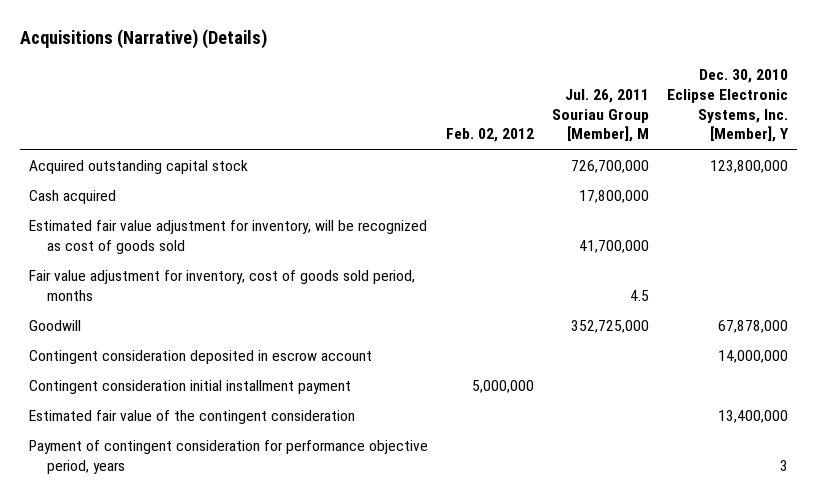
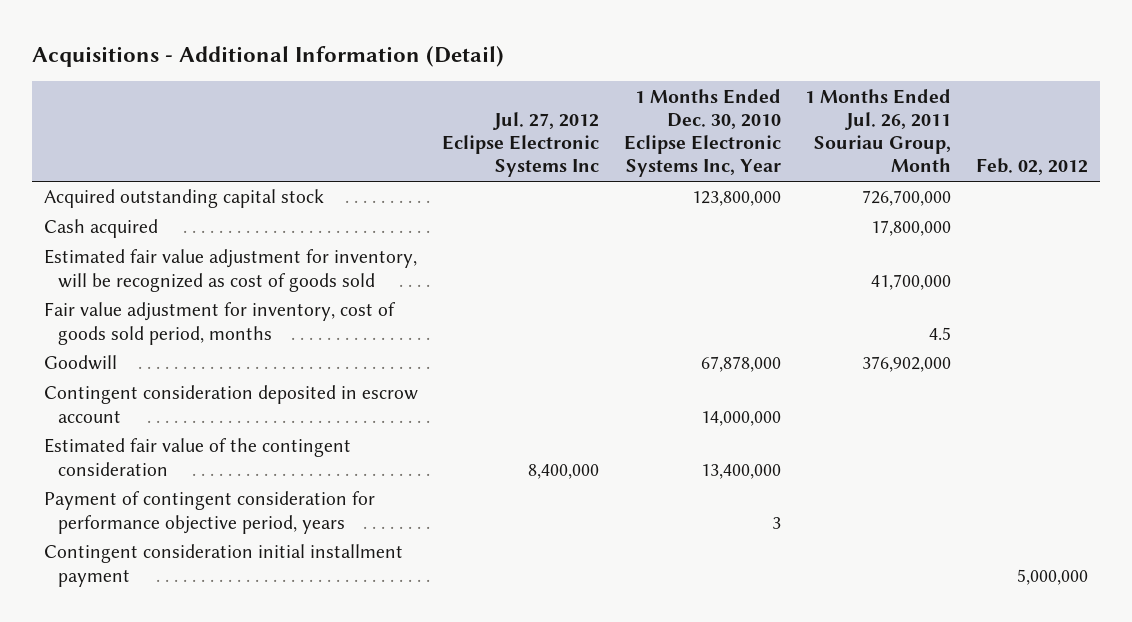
- Acquisitions (Narrative) (Details)
+ Acquisitions - Additional Information (Detail)
- | Feb. 02, 2012 | Jul. 26, 2011 Souriau Group [Member], M | Dec. 30, 2010 Eclipse Electronic Systems, Inc. [Member], Y
+ | Jul. 27, 2012 Eclipse Electronic Systems Inc | 1 Months Ended Dec. 30, 2010 Eclipse Electronic Systems Inc, Year | 1 Months Ended Jul. 26, 2011 Souriau Group, Month | Feb. 02, 2012
moved down: Contingent consideration initial installment payment | | | | 5,000,000

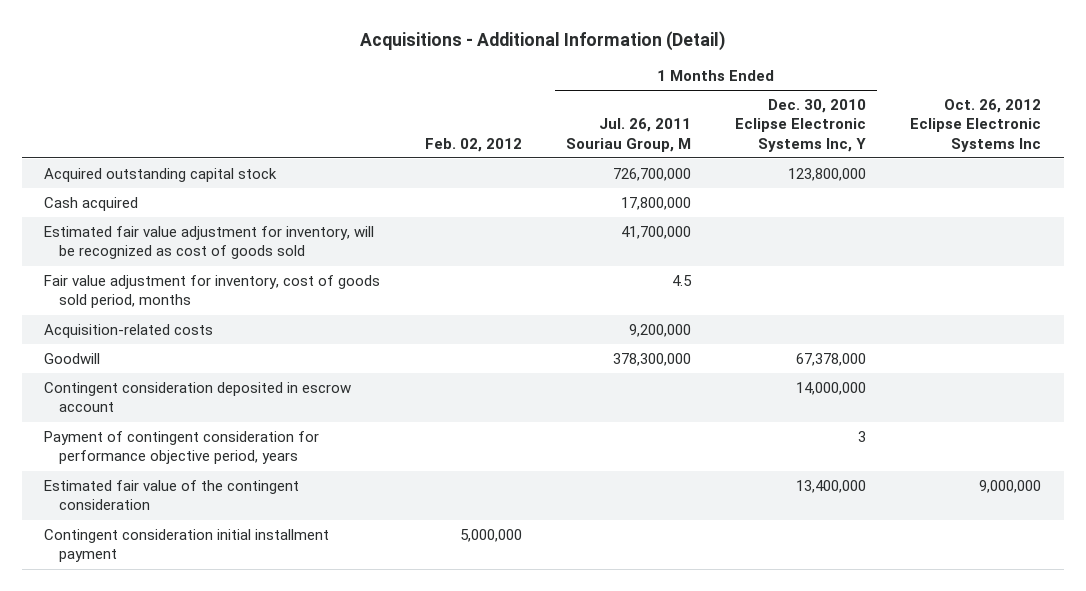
- | Jul. 27, 2012 Eclipse Electronic Systems Inc | 1 Months Ended Dec. 30, 2010 Eclipse Electronic Systems Inc, Year | 1 Months Ended Jul. 26, 2011 Souriau Group, Month | Feb. 02, 2012
+ | Feb. 02, 2012 | 1 Months Ended Jul. 26, 2011 Souriau Group, M | 1 Months Ended Dec. 30, 2010 Eclipse Electronic Systems Inc, Y | Oct. 26, 2012 Eclipse Electronic Systems Inc
+ Acquisition-related costs | | 9,200,000 | |
moved down: Estimated fair value of the contingent consideration | | | 13,400,000 | 9,000,000

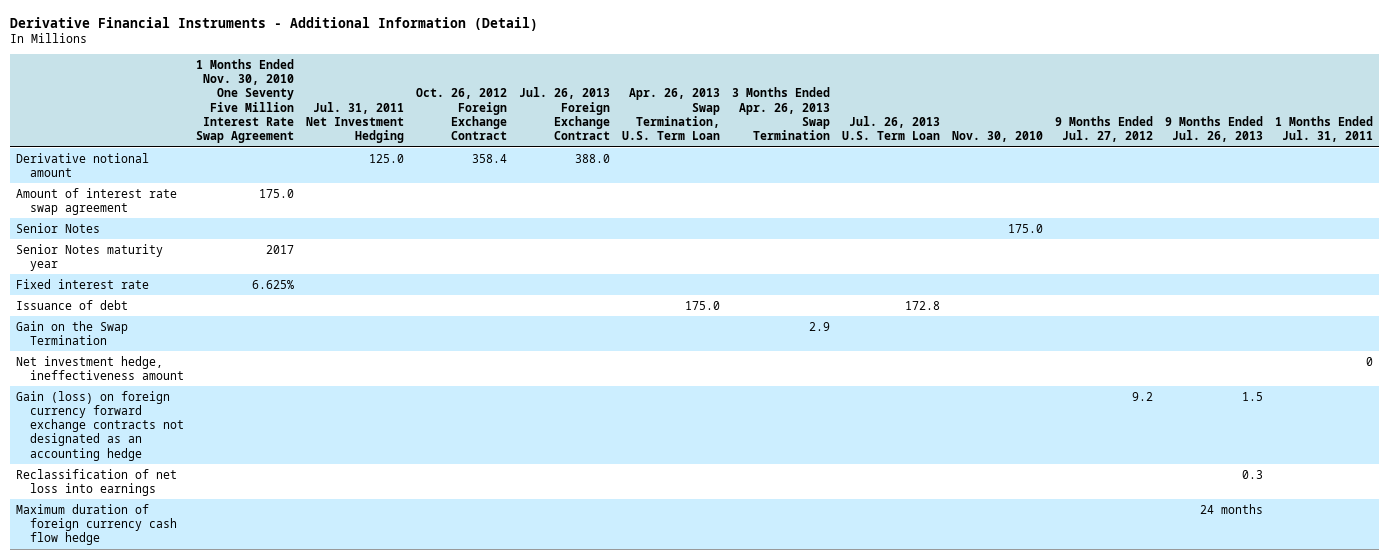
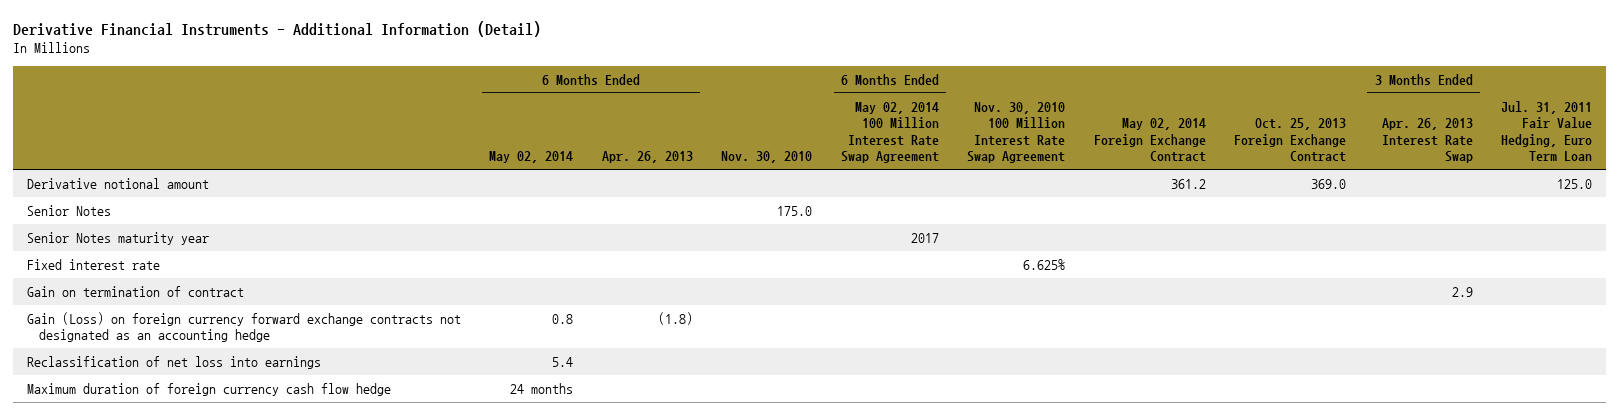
- | 1 Months Ended Nov. 30, 2010 One Seventy Five Million Interest Rate Swap Agreement | Jul. 31, 2011 Net Investment Hedging | Oct. 26, 2012 Foreign Exchange Contract | Jul. 26, 2013 Foreign Exchange Contract | Apr. 26, 2013 Swap Termination, U.S. Term Loan | 3 Months Ended Apr. 26, 2013 Swap Termination | Jul. 26, 2013 U.S. Term Loan | Nov. 30, 2010 | 9 Months Ended Jul. 27, 2012 | 9 Months Ended Jul. 26, 2013 | 1 Months Ended Jul. 31, 2011
+ | 6 Months Ended May 02, 2014 | 6 Months Ended Apr. 26, 2013 | Nov. 30, 2010 | 6 Months Ended May 02, 2014 100 Million Interest Rate Swap Agreement | Nov. 30, 2010 100 Million Interest Rate Swap Agreement | May 02, 2014 Foreign Exchange Contract | Oct. 25, 2013 Foreign Exchange Contract | 3 Months Ended Apr. 26, 2013 Interest Rate Swap | Jul. 31, 2011 Fair Value Hedging, Euro Term Loan
- Amount of interest rate swap agreement | 175.0 | | | | | | | | | |
- Issuance of debt | | | | | 175.0 | | 172.8 | | | |
- Gain on the Swap Termination | | | | | | 2.9 | | | | |
- Net investment hedge, ineffectiveness amount | | | | | | | | | | | 0
- Gain (loss) on foreign currency forward exchange contracts not designated as an accounting hedge | | | | | | | | | 9.2 | 1.5 |
+ Gain on termination of contract | | | | | | | | 2.9 |
+ Gain (Loss) on foreign currency forward exchange contracts not designated as an accounting hedge | 0.8 | (1.8) | | | | | | |

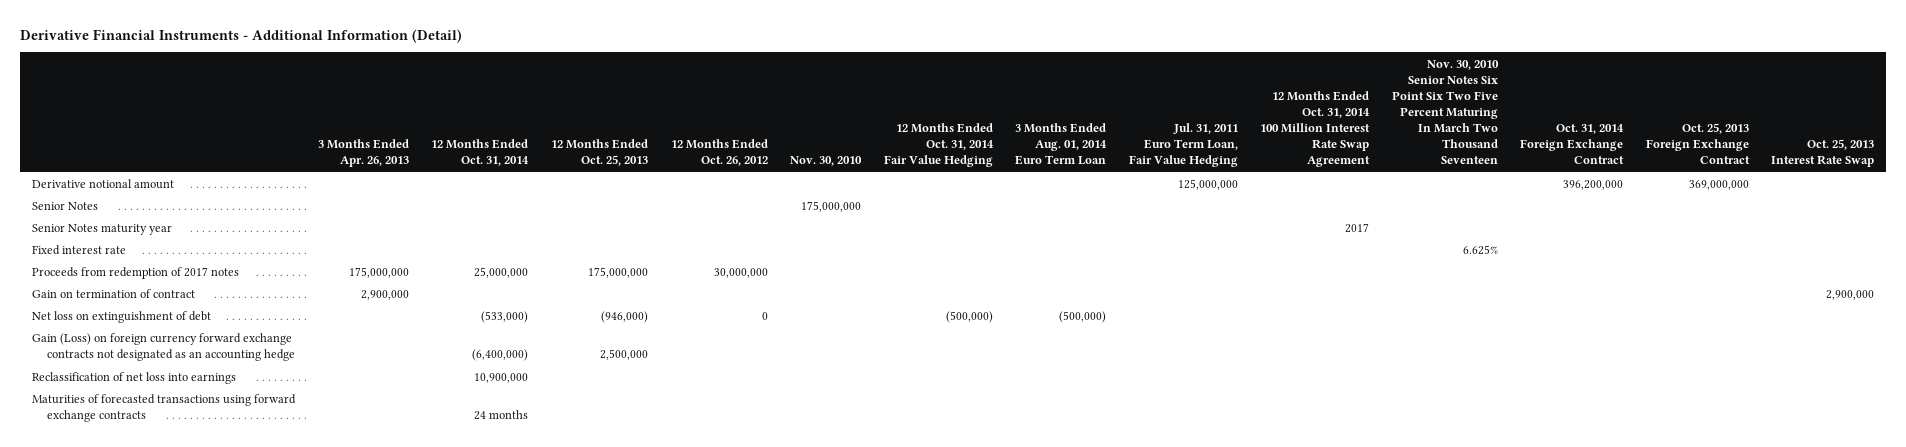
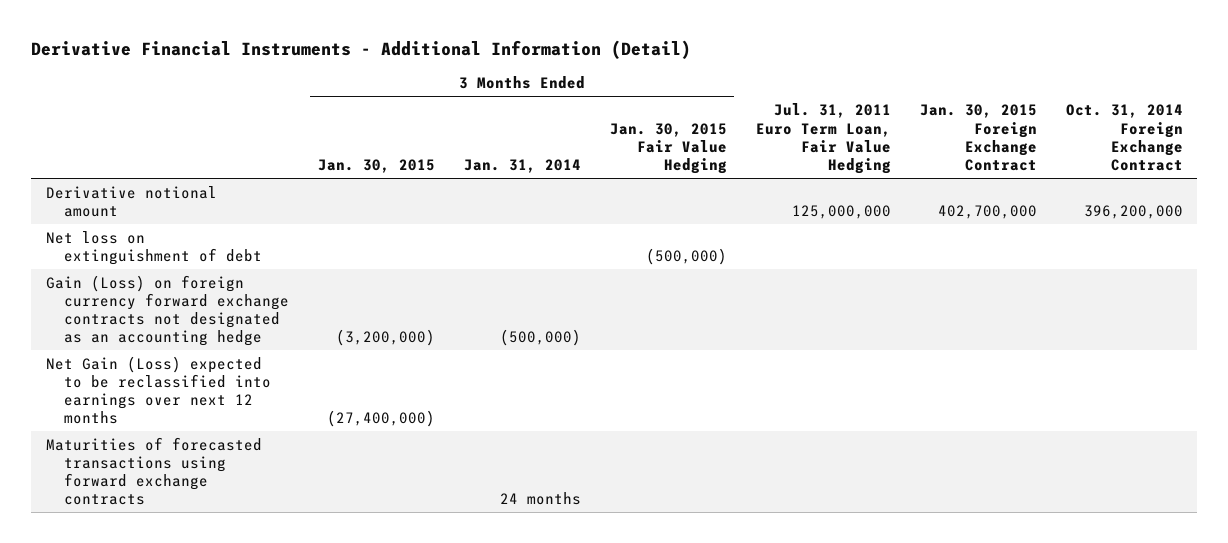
- | 3 Months Ended Apr. 26, 2013 | 12 Months Ended Oct. 31, 2014 | 12 Months Ended Oct. 25, 2013 | 12 Months Ended Oct. 26, 2012 | Nov. 30, 2010 | 12 Months Ended Oct. 31, 2014 Fair Value Hedging | 3 Months Ended Aug. 01, 2014 Euro Term Loan | Jul. 31, 2011 Euro Term Loan, Fair Value Hedging | 12 Months Ended Oct. 31, 2014 100 Million Interest Rate Swap Agreement | Nov. 30, 2010 Senior Notes Six Point Six Two Five Percent Maturing In March Two Thousand Seventeen | Oct. 31, 2014 Foreign Exchange Contract | Oct. 25, 2013 Foreign Exchange Contract | Oct. 25, 2013 Interest Rate Swap
+ | 3 Months Ended Jan. 30, 2015 | 3 Months Ended Jan. 31, 2014 | 3 Months Ended Jan. 30, 2015 Fair Value Hedging | Jul. 31, 2011 Euro Term Loan, Fair Value Hedging | Jan. 30, 2015 Foreign Exchange Contract | Oct. 31, 2014 Foreign Exchange Contract
- Senior Notes | | | | | 175,000,000 | | | | | | | |
- Senior Notes maturity year | | | | | | | | | 2017 | | | |
- Fixed interest rate | | | | | | | | | | 6.625% | | |
- Proceeds from redemption of 2017 notes | 175,000,000 | 25,000,000 | 175,000,000 | 30,000,000 | | | | | | | | |
- Gain on termination of contract | 2,900,000 | | | | | | | | | | | | 2,900,000
- Reclassification of net loss into earnings | | 10,900,000 | | | | | | | | | | |
+ Net Gain (Loss) expected to be reclassified into earnings over next 12 months | (27,400,000) | | | | |

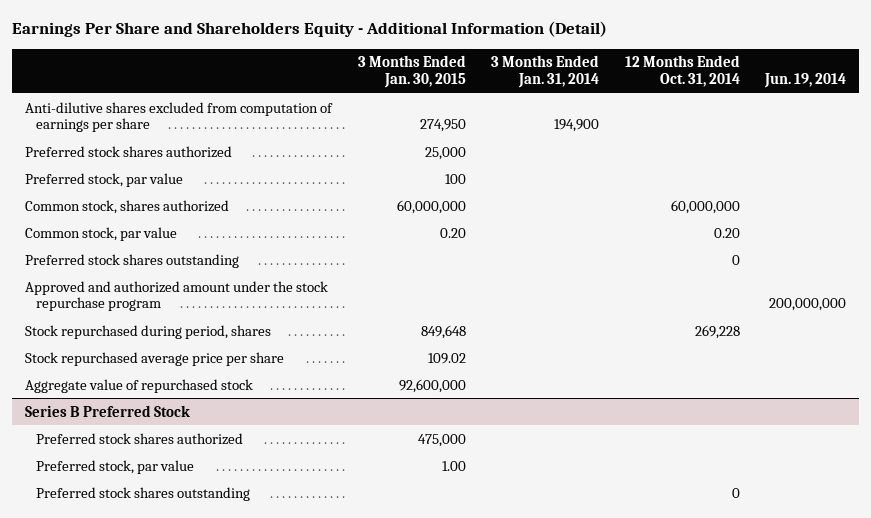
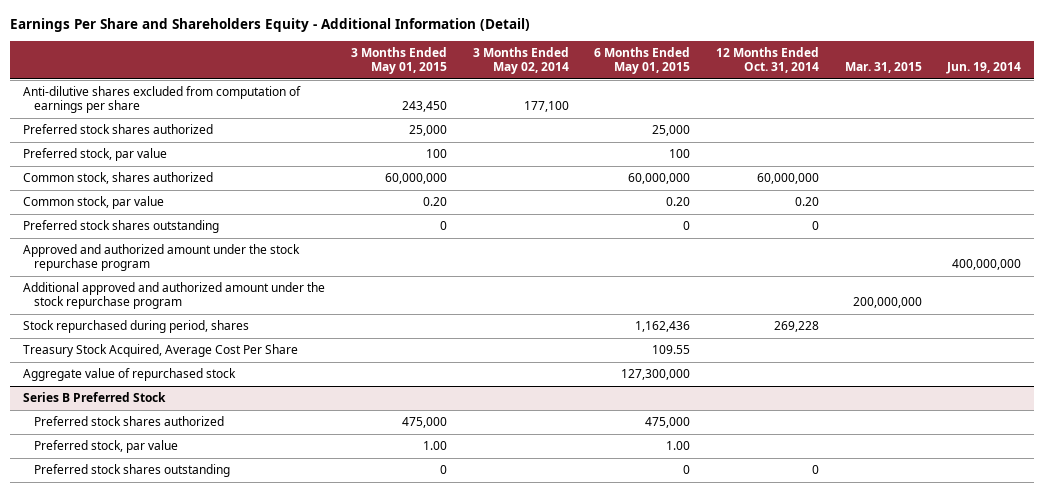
- | 3 Months Ended Jan. 30, 2015 | 3 Months Ended Jan. 31, 2014 | 12 Months Ended Oct. 31, 2014 | Jun. 19, 2014
+ | 3 Months Ended May 01, 2015 | 3 Months Ended May 02, 2014 | 6 Months Ended May 01, 2015 | 12 Months Ended Oct. 31, 2014 | Mar. 31, 2015 | Jun. 19, 2014
- Approved and authorized amount under the stock repurchase program | | | | 200,000,000
+ Approved and authorized amount under the stock repurchase program | | | | | | 400,000,000
+ Additional approved and authorized amount under the stock repurchase program | | | | | 200,000,000 |
- Stock repurchased average price per share | 109.02 | | |
+ Treasury Stock Acquired, Average Cost Per Share | | | 109.55 | | |

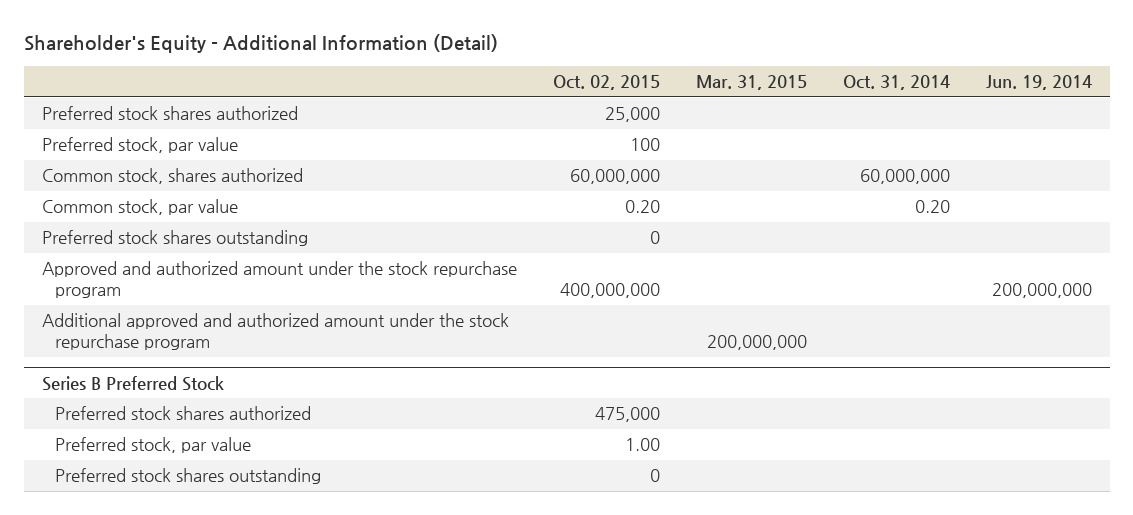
- Earnings Per Share and Shareholders Equity - Additional Information (Detail)
+ Shareholder's Equity - Additional Information (Detail)
- | 3 Months Ended May 01, 2015 | 3 Months Ended May 02, 2014 | 6 Months Ended May 01, 2015 | 12 Months Ended Oct. 31, 2014 | Mar. 31, 2015 | Jun. 19, 2014
+ | Oct. 02, 2015 | Mar. 31, 2015 | Oct. 31, 2014 | Jun. 19, 2014
- Anti-dilutive shares excluded from computation of earnings per share | 243,450 | 177,100 | | | |
- Approved and authorized amount under the stock repurchase program | | | | | | 400,000,000
+ Approved and authorized amount under the stock repurchase program | 400,000,000 | | | 200,000,000
- Stock repurchased during period, shares | | | 1,162,436 | 269,228 | |
- Treasury Stock Acquired, Average Cost Per Share | | | 109.55 | | |
- Aggregate value of repurchased stock | | | 127,300,000 | | |

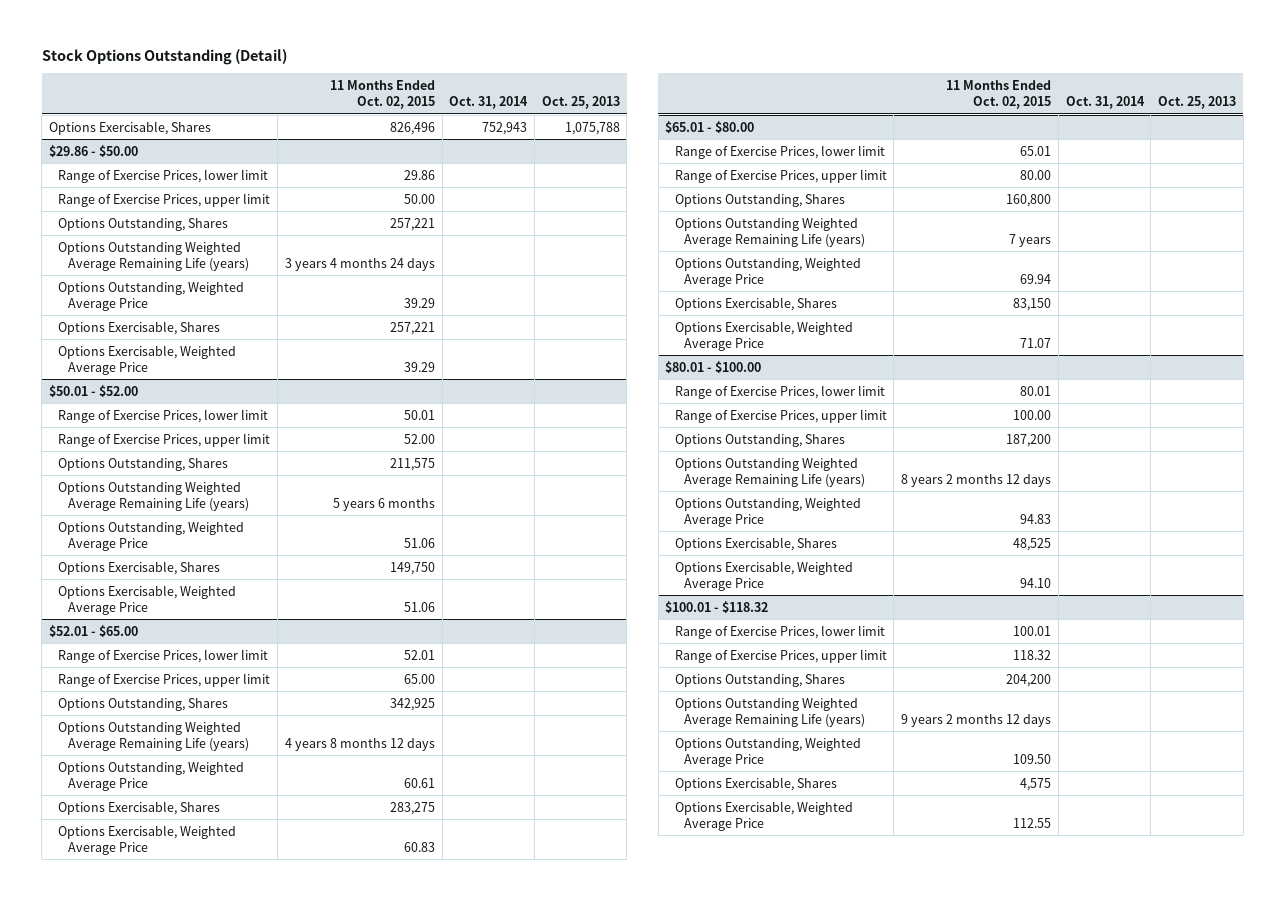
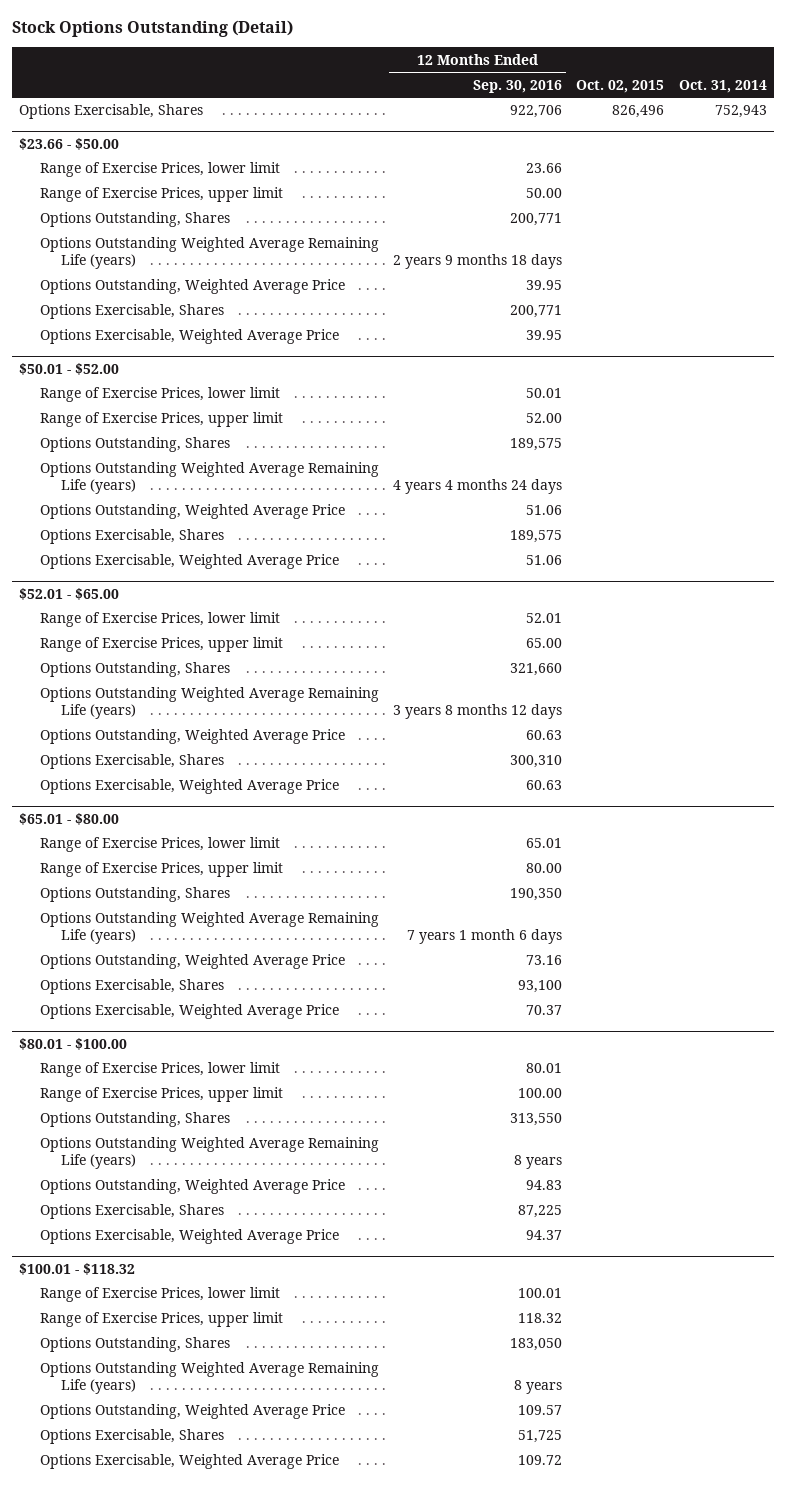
- | 11 Months Ended Oct. 02, 2015 | Oct. 31, 2014 | Oct. 25, 2013
+ | 12 Months Ended Sep. 30, 2016 | Oct. 02, 2015 | Oct. 31, 2014
- $29.86 - $50.00
+ $23.66 - $50.00

